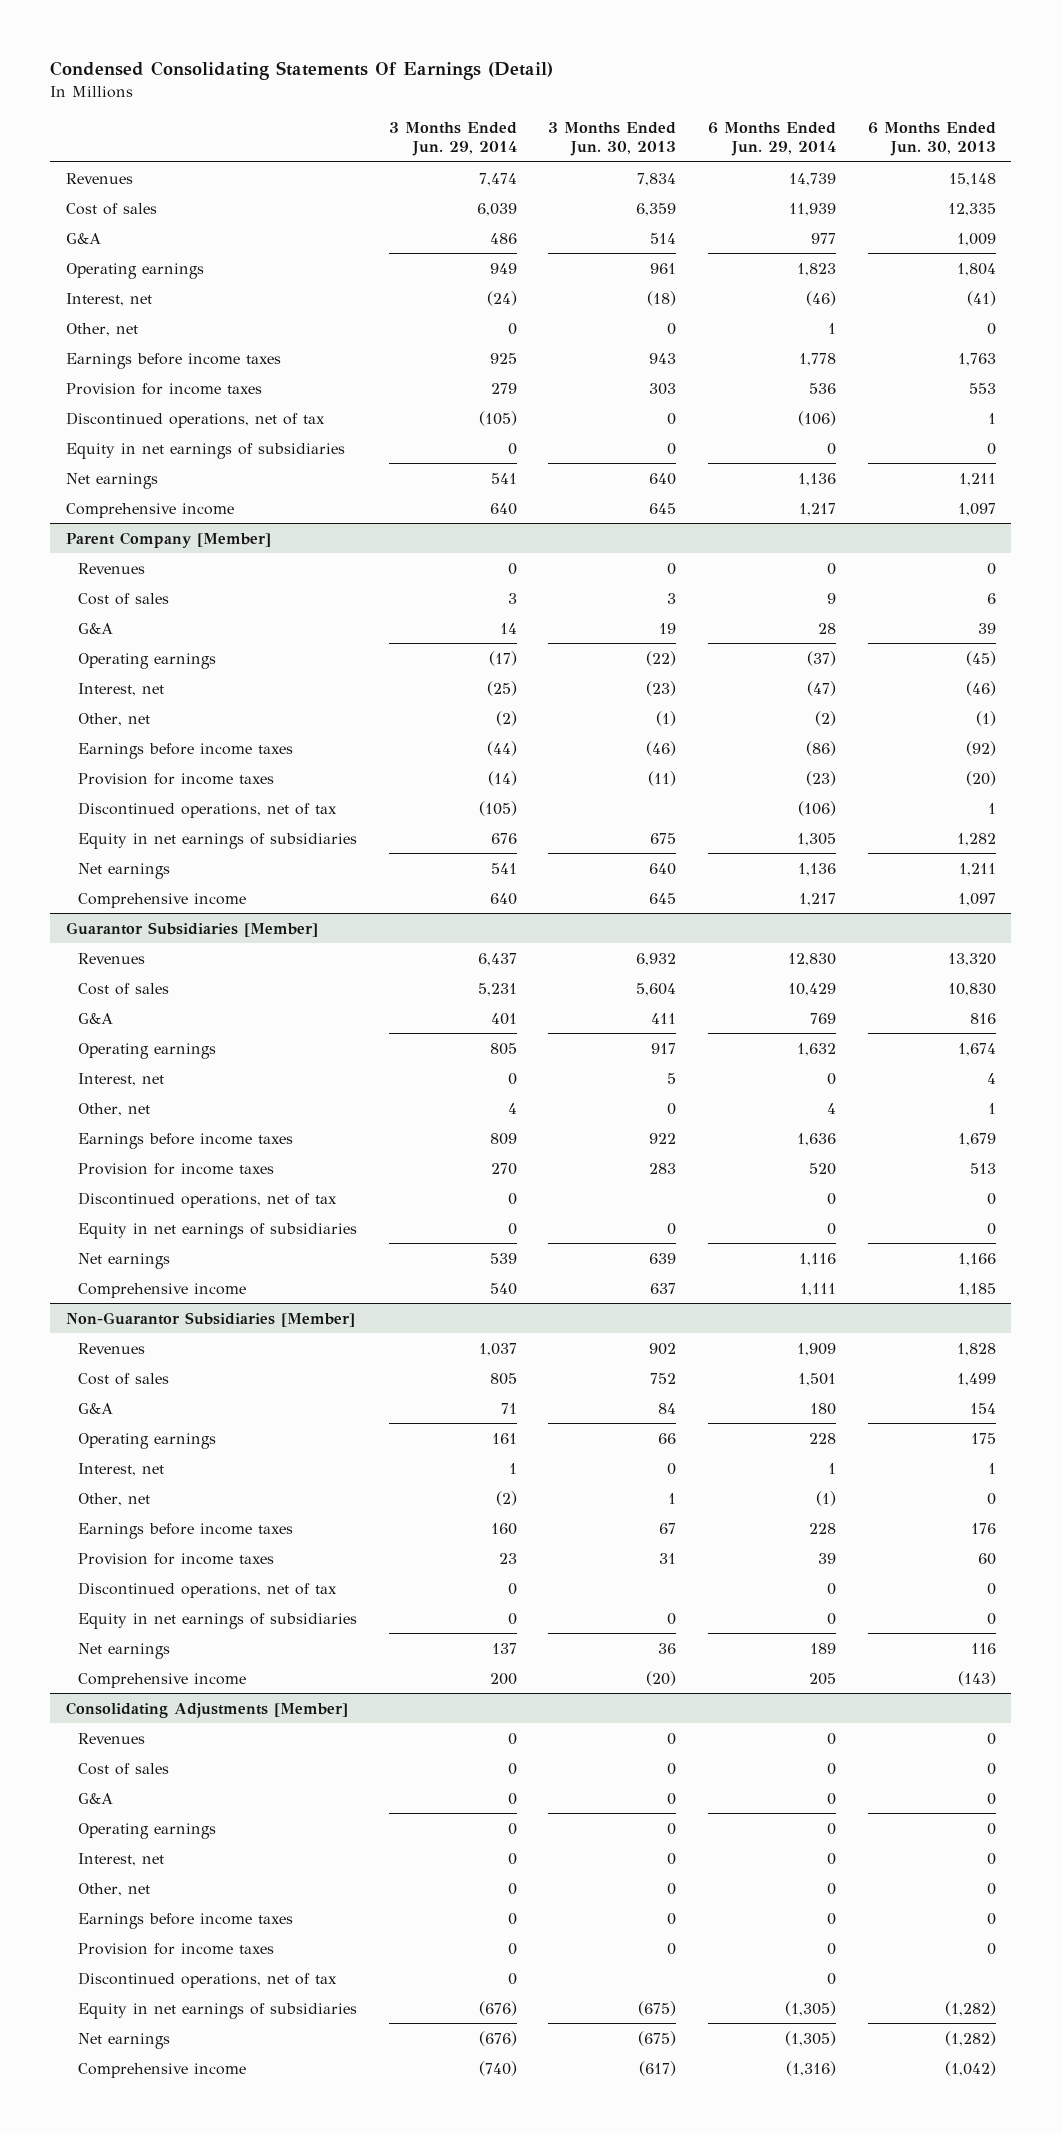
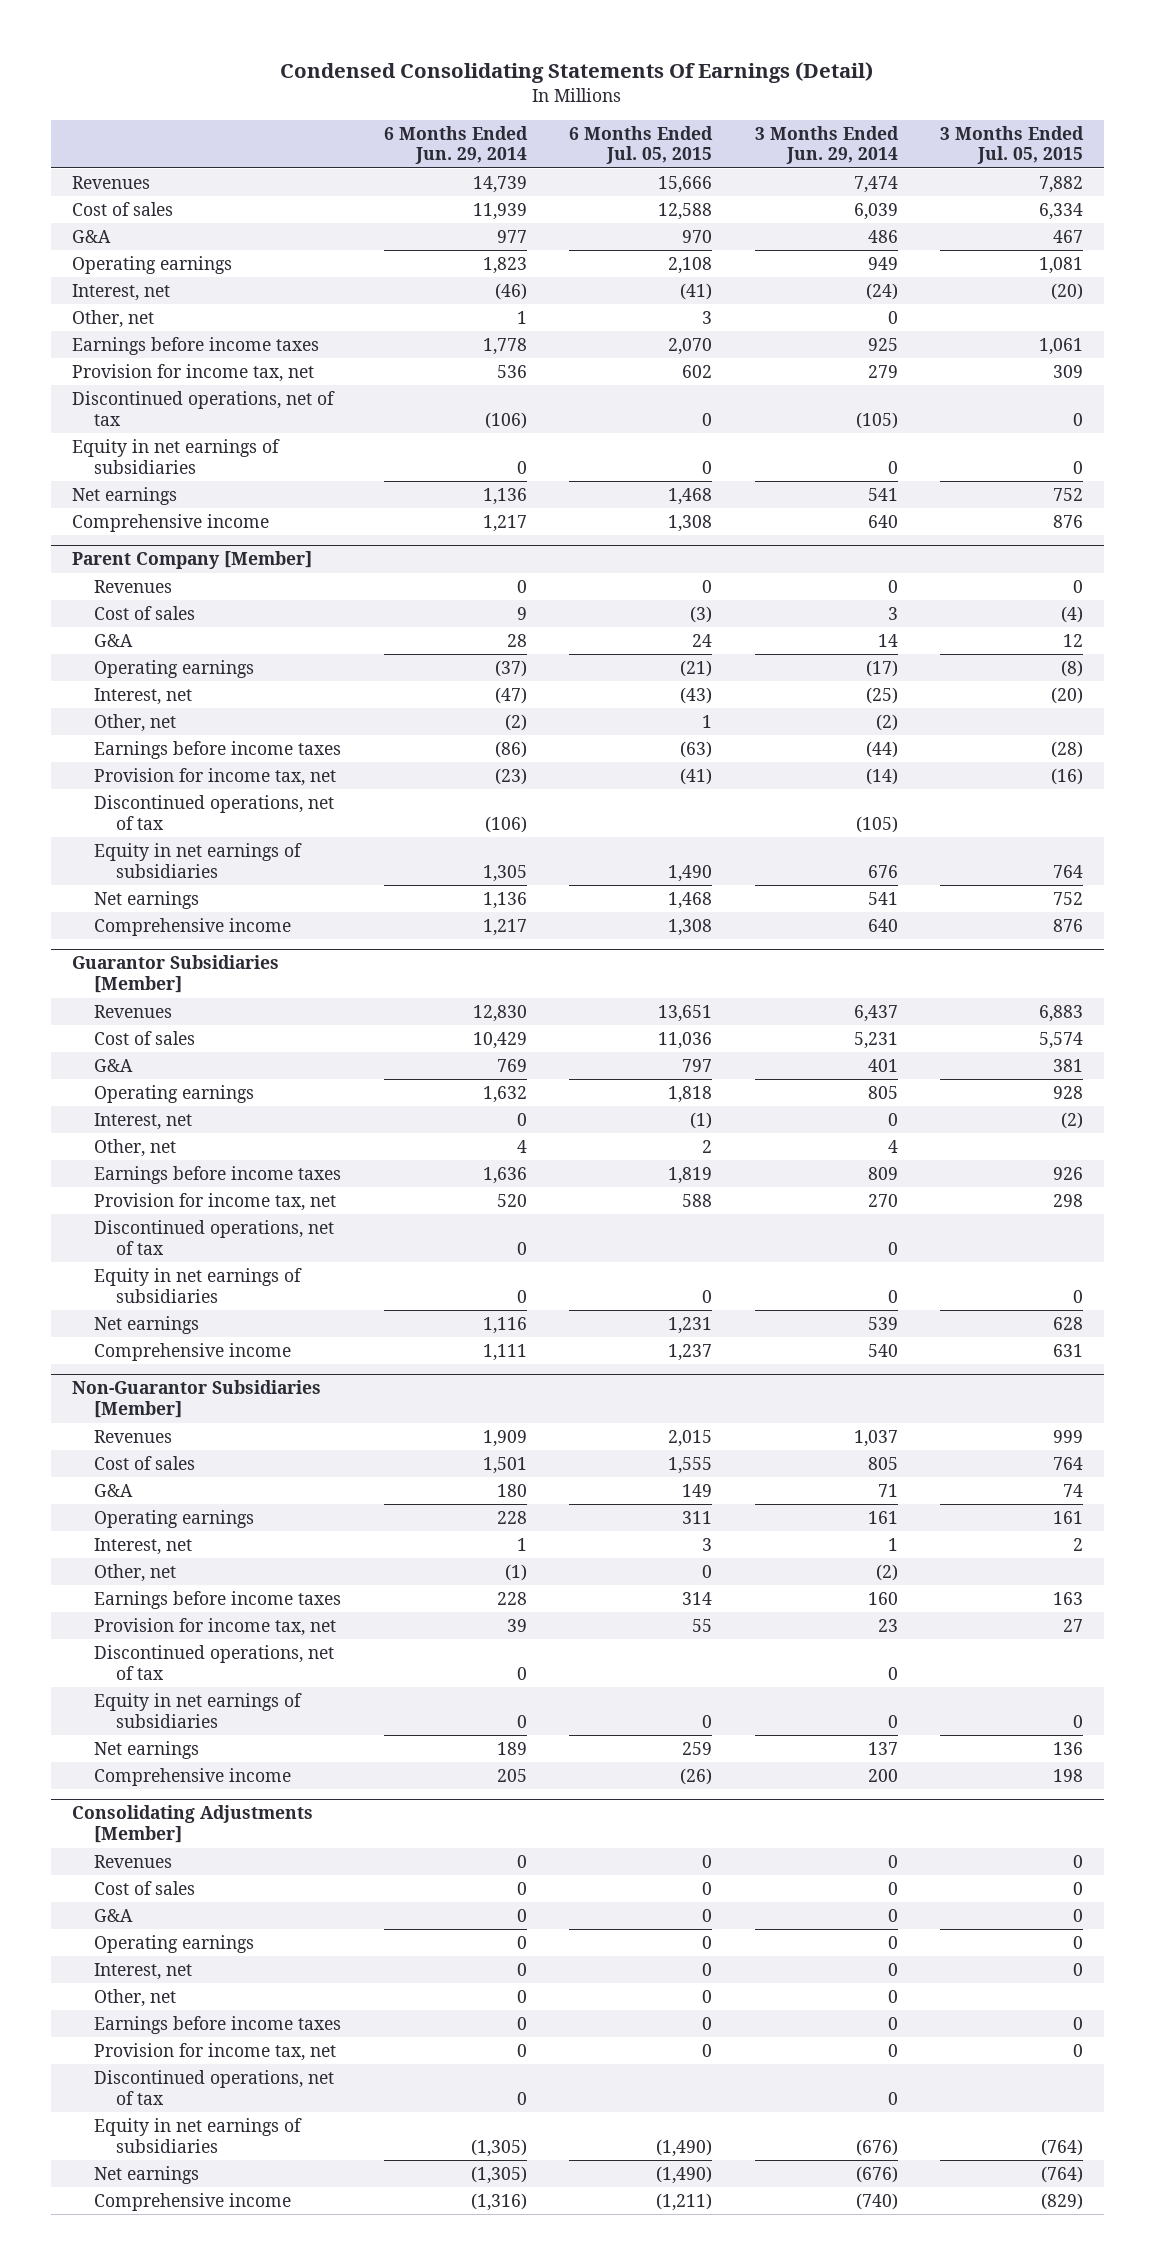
- | 3 Months Ended Jun. 29, 2014 | 3 Months Ended Jun. 30, 2013 | 6 Months Ended Jun. 29, 2014 | 6 Months Ended Jun. 30, 2013
+ | 6 Months Ended Jun. 29, 2014 | 6 Months Ended Jul. 05, 2015 | 3 Months Ended Jun. 29, 2014 | 3 Months Ended Jul. 05, 2015
- Provision for income taxes | 279 | 303 | 536 | 553
+ Provision for income tax, net | 536 | 602 | 279 | 309
@ Parent Company [Member]
- Provision for income taxes | (14) | (11) | (23) | (20)
+ Provision for income tax, net | (23) | (41) | (14) | (16)
@ Guarantor Subsidiaries [Member]
- Provision for income taxes | 270 | 283 | 520 | 513
+ Provision for income tax, net | 520 | 588 | 270 | 298
@ Non-Guarantor Subsidiaries [Member]
- Provision for income taxes | 23 | 31 | 39 | 60
+ Provision for income tax, net | 39 | 55 | 23 | 27
@ Consolidating Adjustments [Member]
- Provision for income taxes | 0 | 0 | 0 | 0
+ Provision for income tax, net | 0 | 0 | 0 | 0

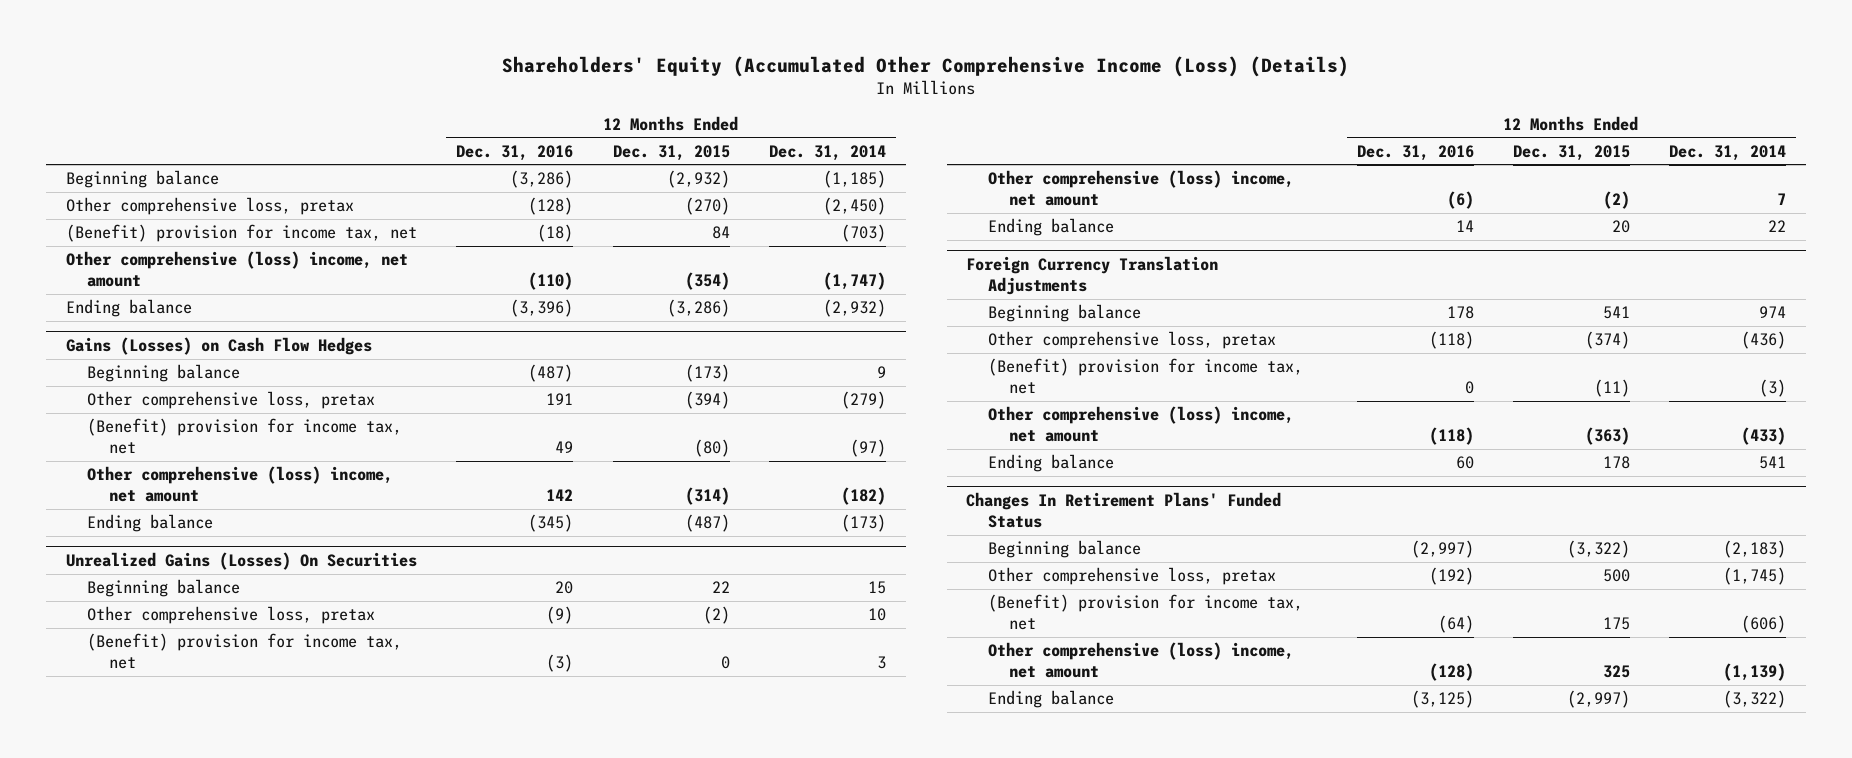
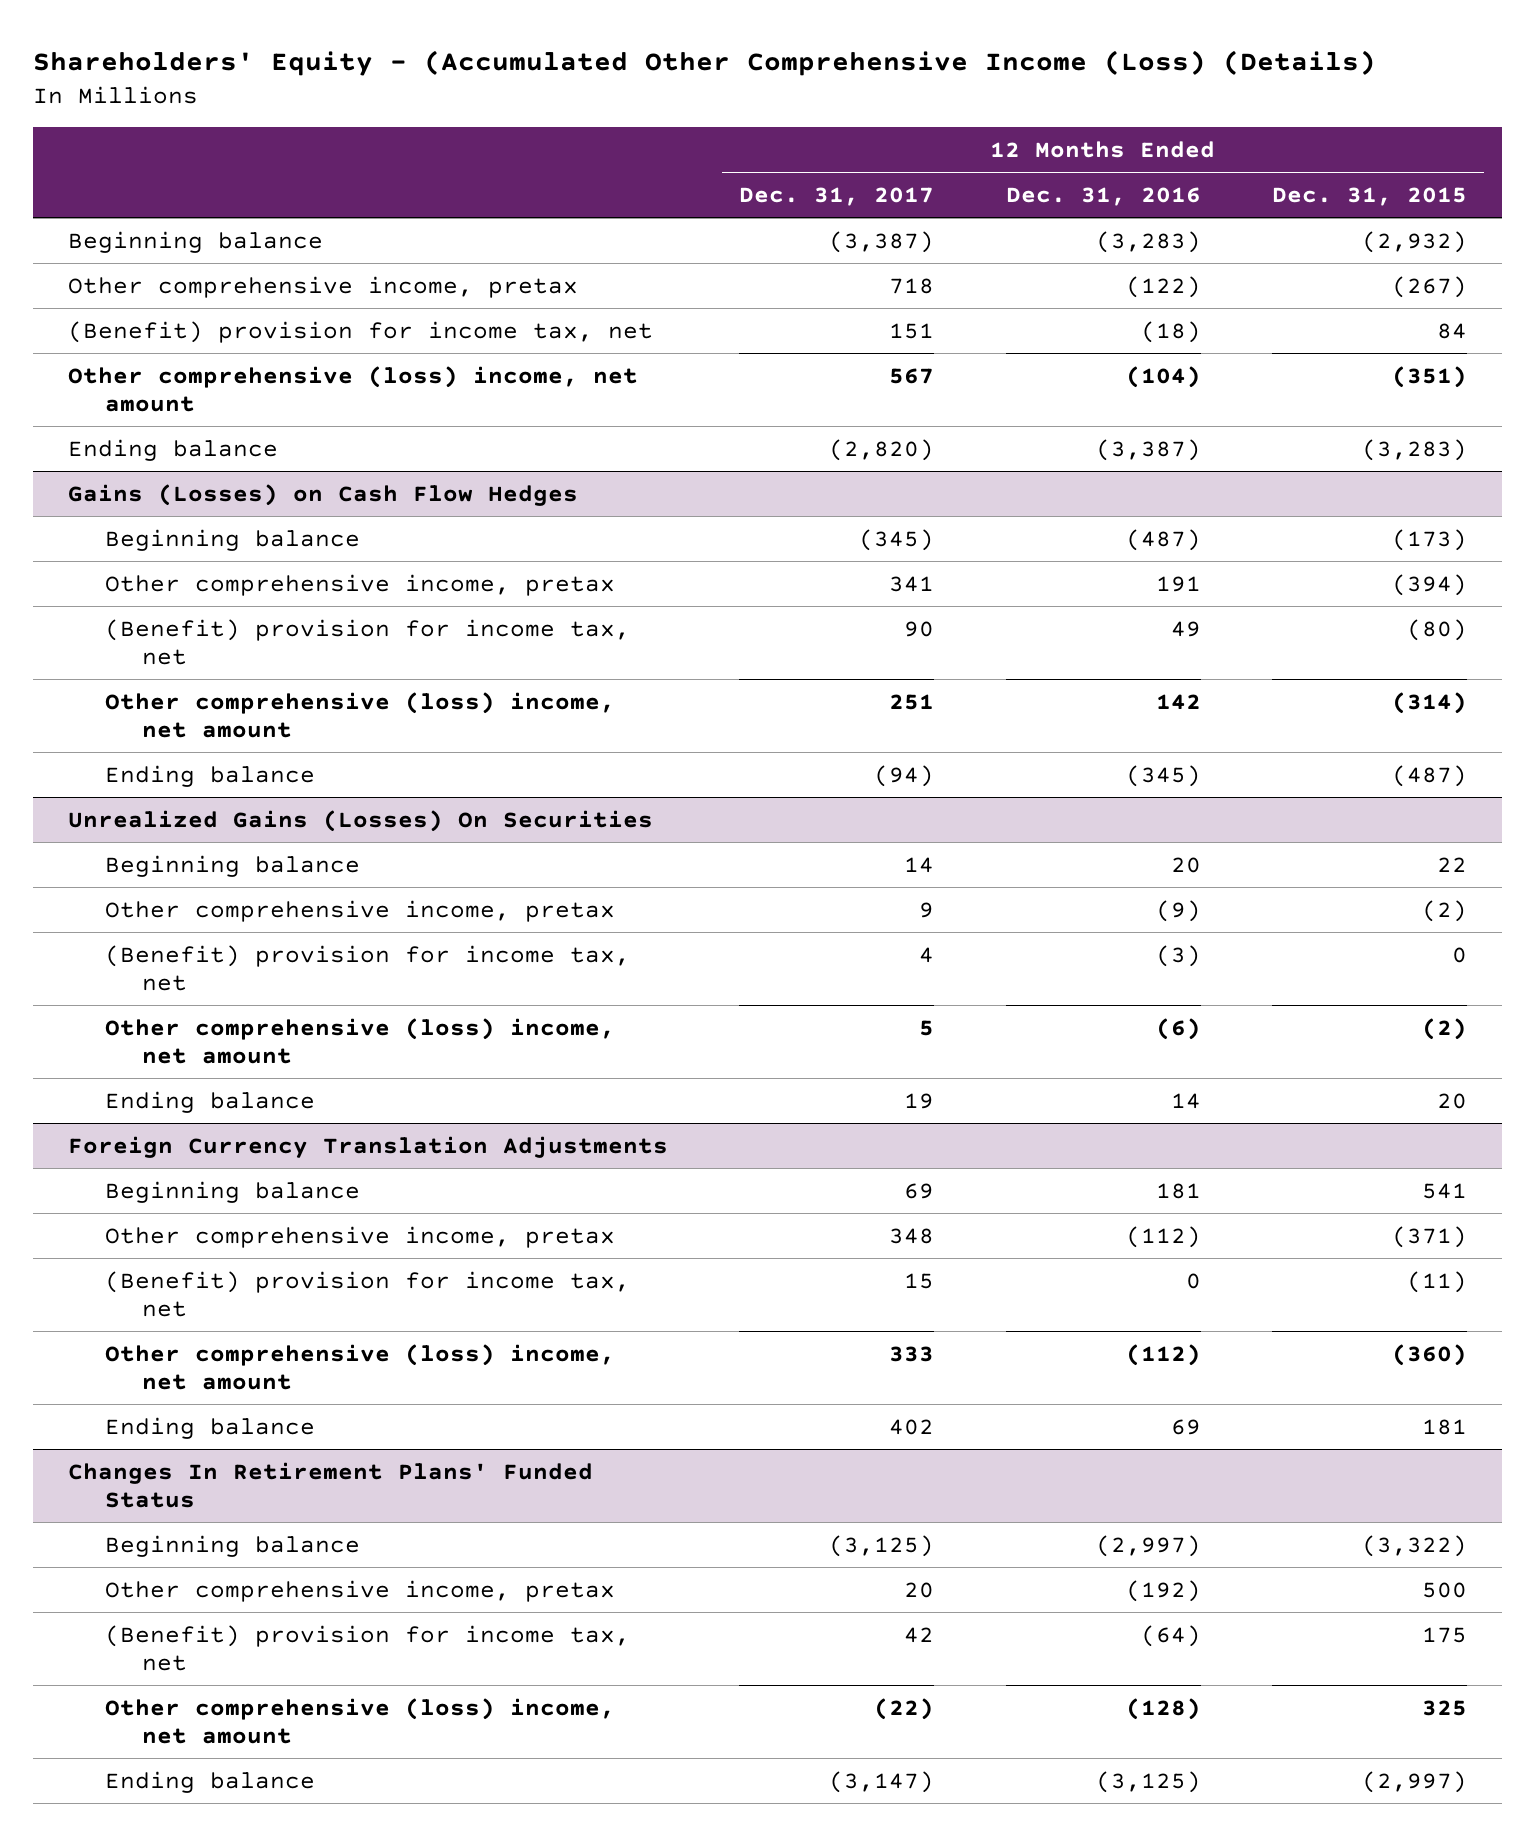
- Shareholders' Equity (Accumulated Other Comprehensive Income (Loss) (Details)
+ Shareholders' Equity - (Accumulated Other Comprehensive Income (Loss) (Details)
- | 12 Months Ended Dec. 31, 2016 | 12 Months Ended Dec. 31, 2015 | 12 Months Ended Dec. 31, 2014
+ | 12 Months Ended Dec. 31, 2017 | 12 Months Ended Dec. 31, 2016 | 12 Months Ended Dec. 31, 2015
- Beginning balance | (3,286) | (2,932) | (1,185)
- Other comprehensive loss, pretax | (128) | (270) | (2,450)
+ Beginning balance | (3,387) | (3,283) | (2,932)
+ Other comprehensive income, pretax | 718 | (122) | (267)
- Other comprehensive (loss) income, net amount | (110) | (354) | (1,747)
- Ending balance | (3,396) | (3,286) | (2,932)
+ Other comprehensive (loss) income, net amount | 567 | (104) | (351)
+ Ending balance | (2,820) | (3,387) | (3,283)
@ Gains (Losses) on Cash Flow Hedges
- Other comprehensive loss, pretax | 191 | (394) | (279)
+ Other comprehensive income, pretax | 341 | 191 | (394)
@ Unrealized Gains (Losses) On Securities
- Other comprehensive loss, pretax | (9) | (2) | 10
+ Other comprehensive income, pretax | 9 | (9) | (2)
@ Foreign Currency Translation Adjustments
- Beginning balance | 178 | 541 | 974
- Other comprehensive loss, pretax | (118) | (374) | (436)
+ Beginning balance | 69 | 181 | 541
+ Other comprehensive income, pretax | 348 | (112) | (371)
- Other comprehensive (loss) income, net amount | (118) | (363) | (433)
- Ending balance | 60 | 178 | 541
+ Other comprehensive (loss) income, net amount | 333 | (112) | (360)
+ Ending balance | 402 | 69 | 181
@ Changes In Retirement Plans' Funded Status
- Other comprehensive loss, pretax | (192) | 500 | (1,745)
+ Other comprehensive income, pretax | 20 | (192) | 500

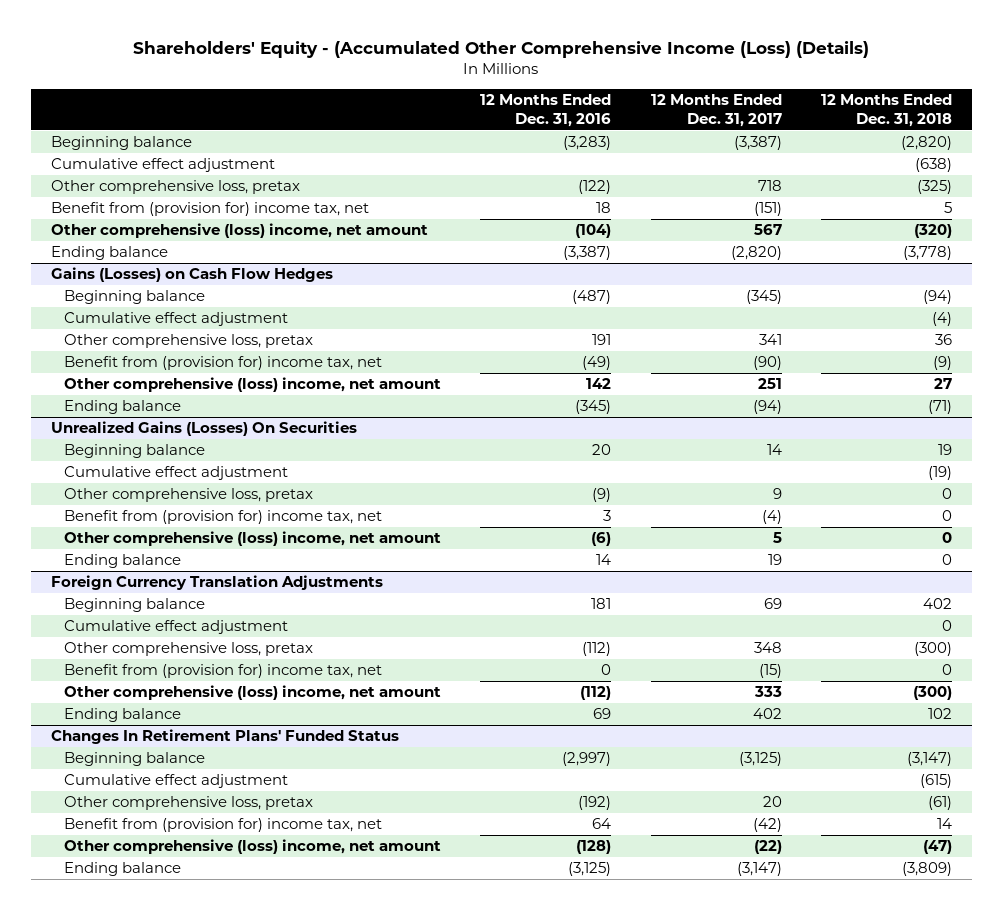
- | 12 Months Ended Dec. 31, 2017 | 12 Months Ended Dec. 31, 2016 | 12 Months Ended Dec. 31, 2015
+ | 12 Months Ended Dec. 31, 2016 | 12 Months Ended Dec. 31, 2017 | 12 Months Ended Dec. 31, 2018
- Other comprehensive income, pretax | 718 | (122) | (267)
- (Benefit) provision for income tax, net | 151 | (18) | 84
+ Cumulative effect adjustment | | | (638)
+ Other comprehensive loss, pretax | (122) | 718 | (325)
+ Benefit from (provision for) income tax, net | 18 | (151) | 5
@ Gains (Losses) on Cash Flow Hedges
- Other comprehensive income, pretax | 341 | 191 | (394)
- (Benefit) provision for income tax, net | 90 | 49 | (80)
+ Cumulative effect adjustment | | | (4)
+ Other comprehensive loss, pretax | 191 | 341 | 36
+ Benefit from (provision for) income tax, net | (49) | (90) | (9)
@ Unrealized Gains (Losses) On Securities
- Other comprehensive income, pretax | 9 | (9) | (2)
- (Benefit) provision for income tax, net | 4 | (3) | 0
+ Cumulative effect adjustment | | | (19)
+ Other comprehensive loss, pretax | (9) | 9 | 0
+ Benefit from (provision for) income tax, net | 3 | (4) | 0
@ Foreign Currency Translation Adjustments
- Other comprehensive income, pretax | 348 | (112) | (371)
- (Benefit) provision for income tax, net | 15 | 0 | (11)
+ Cumulative effect adjustment | | | 0
+ Other comprehensive loss, pretax | (112) | 348 | (300)
+ Benefit from (provision for) income tax, net | 0 | (15) | 0
@ Changes In Retirement Plans' Funded Status
- Other comprehensive income, pretax | 20 | (192) | 500
- (Benefit) provision for income tax, net | 42 | (64) | 175
+ Cumulative effect adjustment | | | (615)
+ Other comprehensive loss, pretax | (192) | 20 | (61)
+ Benefit from (provision for) income tax, net | 64 | (42) | 14

